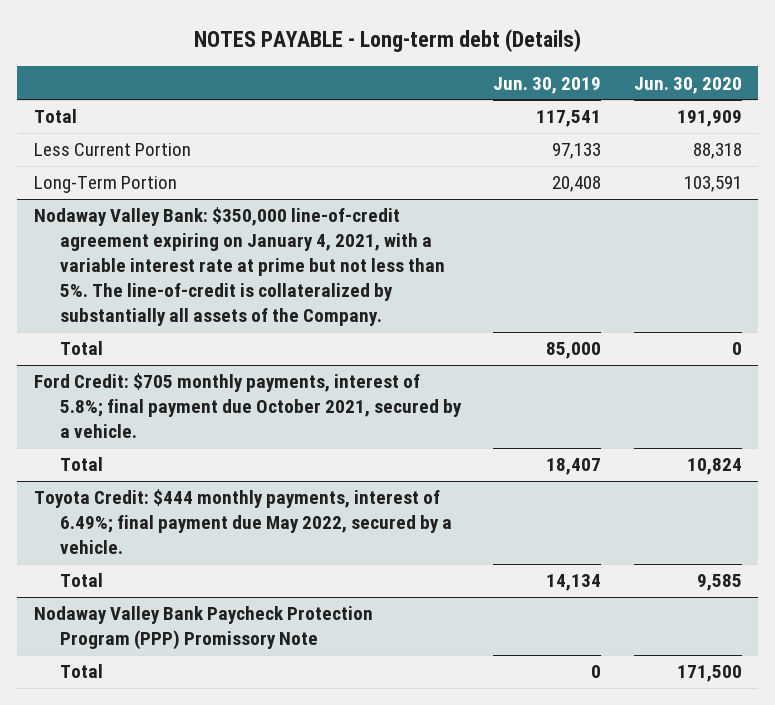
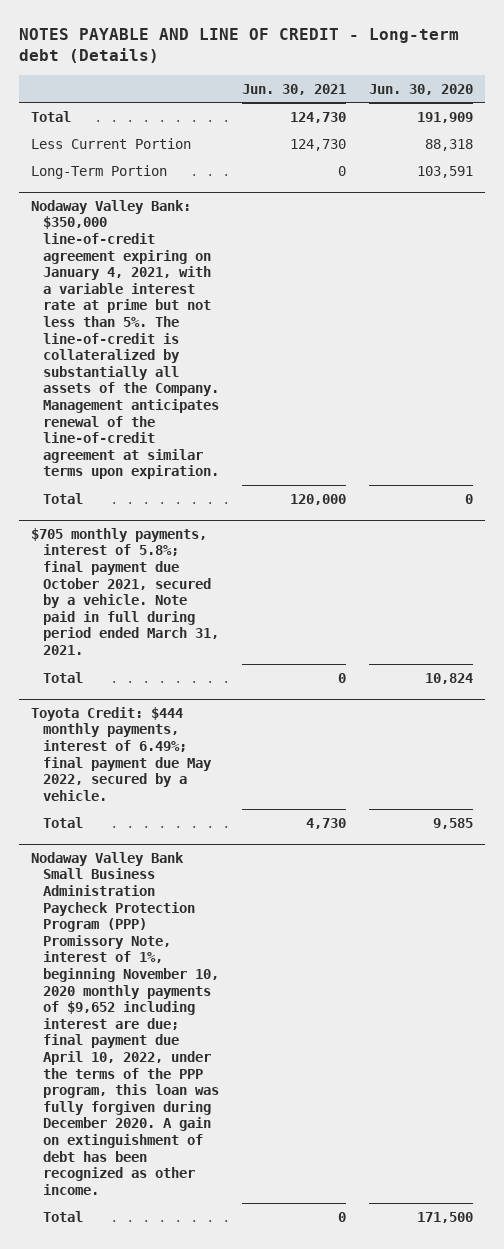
- NOTES PAYABLE - Long-term debt (Details)
+ NOTES PAYABLE AND LINE OF CREDIT - Long-term debt (Details)
- | Jun. 30, 2019 | Jun. 30, 2020
+ | Jun. 30, 2021 | Jun. 30, 2020
- Nodaway Valley Bank: $350,000 line-of-credit agreement expiring on January 4, 2021, with a variable interest rate at prime but not less than 5%. The line-of-credit is collateralized by substantially all assets of the Company.
+ Nodaway Valley Bank: $350,000 line-of-credit agreement expiring on January 4, 2021, with a variable interest rate at prime but not less than 5%. The line-of-credit is collateralized by substantially all assets of the Company. Management anticipates renewal of the line-of-credit agreement at similar terms upon expiration.
- Ford Credit: $705 monthly payments, interest of 5.8%; final payment due October 2021, secured by a vehicle.
+ $705 monthly payments, interest of 5.8%; final payment due October 2021, secured by a vehicle. Note paid in full during period ended March 31, 2021.
- Nodaway Valley Bank Paycheck Protection Program (PPP) Promissory Note
+ Nodaway Valley Bank Small Business Administration Paycheck Protection Program (PPP) Promissory Note, interest of 1%, beginning November 10, 2020 monthly payments of $9,652 including interest are due; final payment due April 10, 2022, under the terms of the PPP program, this loan was fully forgiven during December 2020. A gain on extinguishment of debt has been recognized as other income.

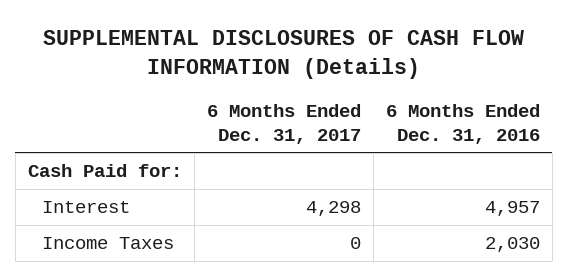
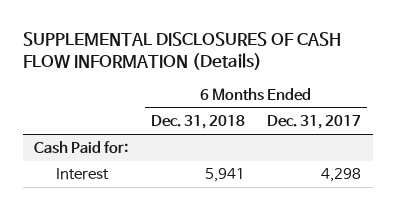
- | 6 Months Ended Dec. 31, 2017 | 6 Months Ended Dec. 31, 2016
+ | 6 Months Ended Dec. 31, 2018 | 6 Months Ended Dec. 31, 2017
- Income Taxes | 0 | 2,030

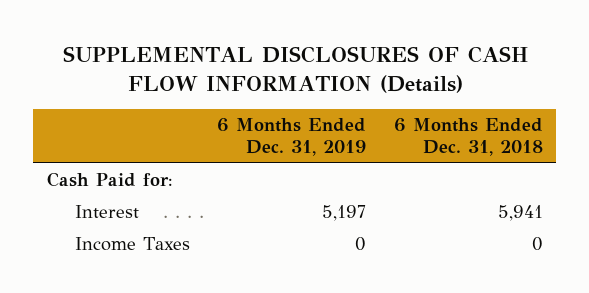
- | 6 Months Ended Dec. 31, 2018 | 6 Months Ended Dec. 31, 2017
+ | 6 Months Ended Dec. 31, 2019 | 6 Months Ended Dec. 31, 2018
+ Income Taxes | 0 | 0

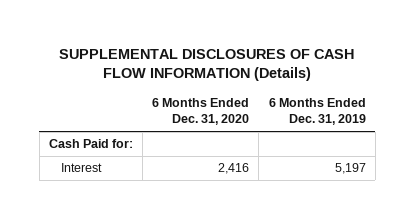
- | 6 Months Ended Dec. 31, 2019 | 6 Months Ended Dec. 31, 2018
+ | 6 Months Ended Dec. 31, 2020 | 6 Months Ended Dec. 31, 2019
- Income Taxes | 0 | 0

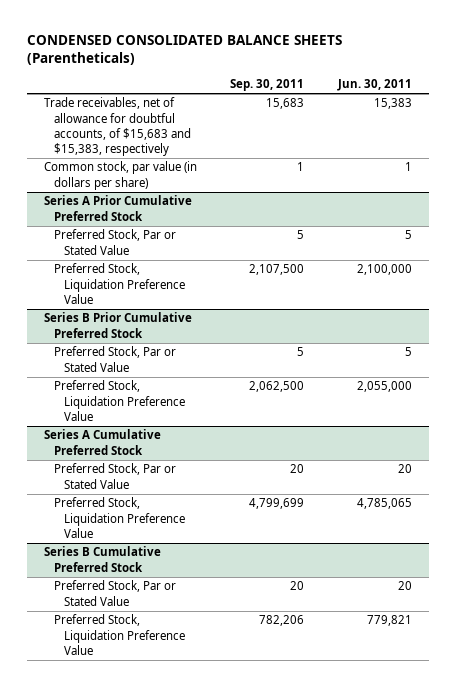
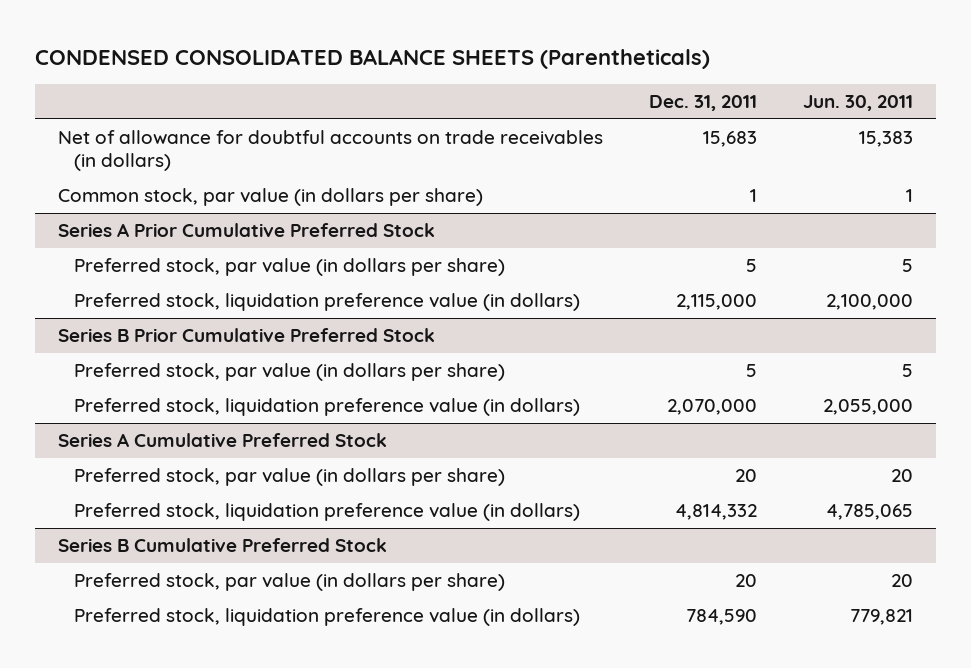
- | Sep. 30, 2011 | Jun. 30, 2011
+ | Dec. 31, 2011 | Jun. 30, 2011
- Trade receivables, net of allowance for doubtful accounts, of $15,683 and $15,383, respectively | 15,683 | 15,383
+ Net of allowance for doubtful accounts on trade receivables (in dollars) | 15,683 | 15,383
@ Series A Prior Cumulative Preferred Stock
- Preferred Stock, Par or Stated Value | 5 | 5
- Preferred Stock, Liquidation Preference Value | 2,107,500 | 2,100,000
+ Preferred stock, par value (in dollars per share) | 5 | 5
+ Preferred stock, liquidation preference value (in dollars) | 2,115,000 | 2,100,000
@ Series B Prior Cumulative Preferred Stock
- Preferred Stock, Par or Stated Value | 5 | 5
- Preferred Stock, Liquidation Preference Value | 2,062,500 | 2,055,000
+ Preferred stock, par value (in dollars per share) | 5 | 5
+ Preferred stock, liquidation preference value (in dollars) | 2,070,000 | 2,055,000
@ Series A Cumulative Preferred Stock
- Preferred Stock, Par or Stated Value | 20 | 20
- Preferred Stock, Liquidation Preference Value | 4,799,699 | 4,785,065
+ Preferred stock, par value (in dollars per share) | 20 | 20
+ Preferred stock, liquidation preference value (in dollars) | 4,814,332 | 4,785,065
@ Series B Cumulative Preferred Stock
- Preferred Stock, Par or Stated Value | 20 | 20
- Preferred Stock, Liquidation Preference Value | 782,206 | 779,821
+ Preferred stock, par value (in dollars per share) | 20 | 20
+ Preferred stock, liquidation preference value (in dollars) | 784,590 | 779,821

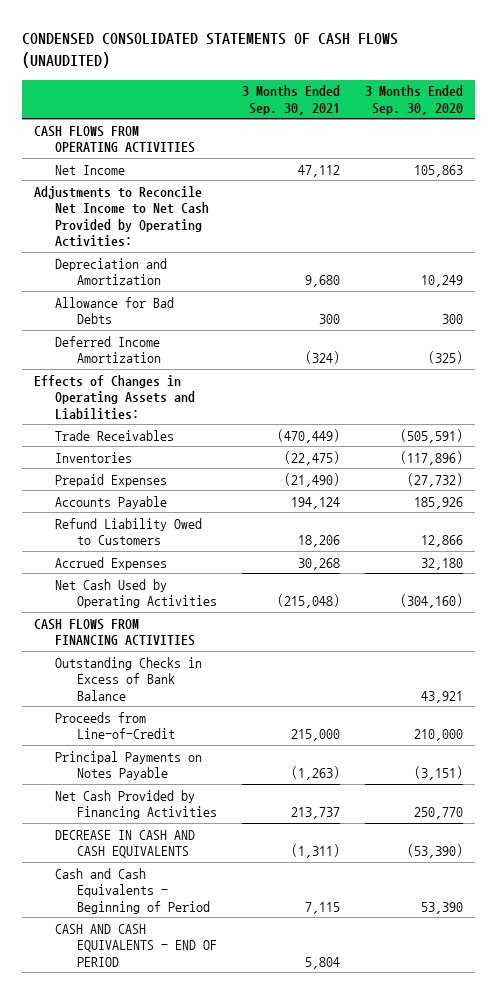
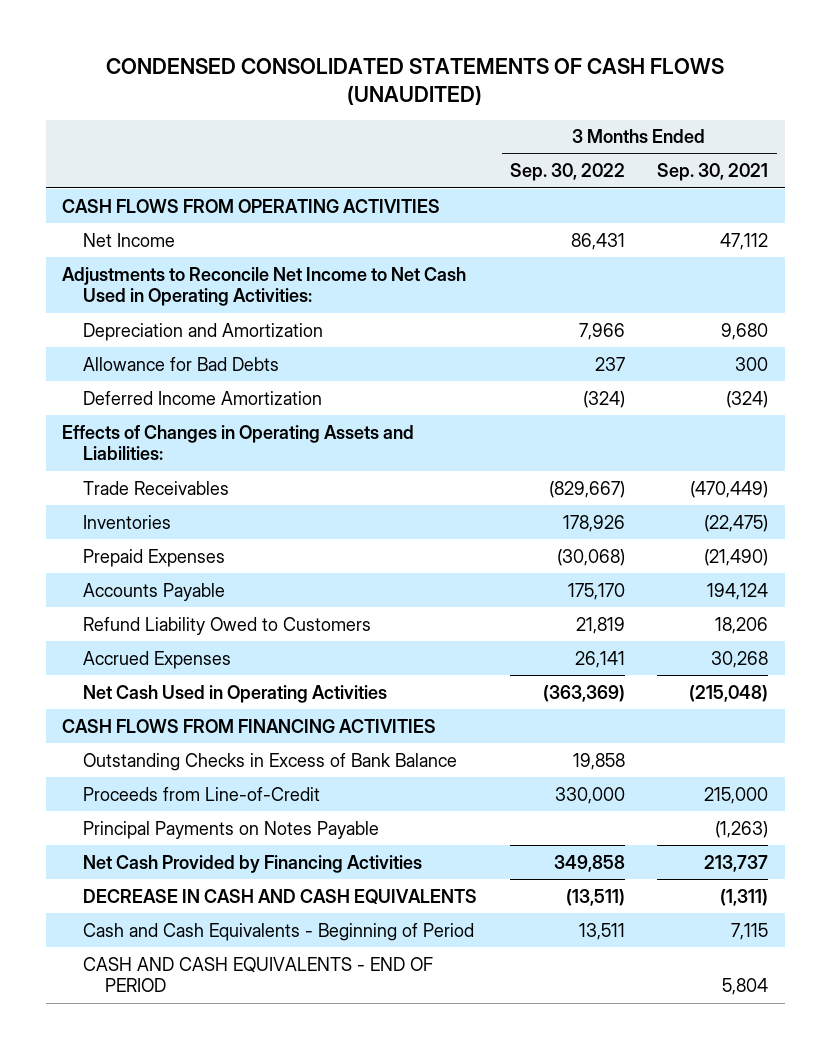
- | 3 Months Ended Sep. 30, 2021 | 3 Months Ended Sep. 30, 2020
+ | 3 Months Ended Sep. 30, 2022 | 3 Months Ended Sep. 30, 2021
- Adjustments to Reconcile Net Income to Net Cash Provided by Operating Activities:
+ Adjustments to Reconcile Net Income to Net Cash Used in Operating Activities:
- Net Cash Used by Operating Activities | (215,048) | (304,160)
+ Net Cash Used in Operating Activities | (363,369) | (215,048)

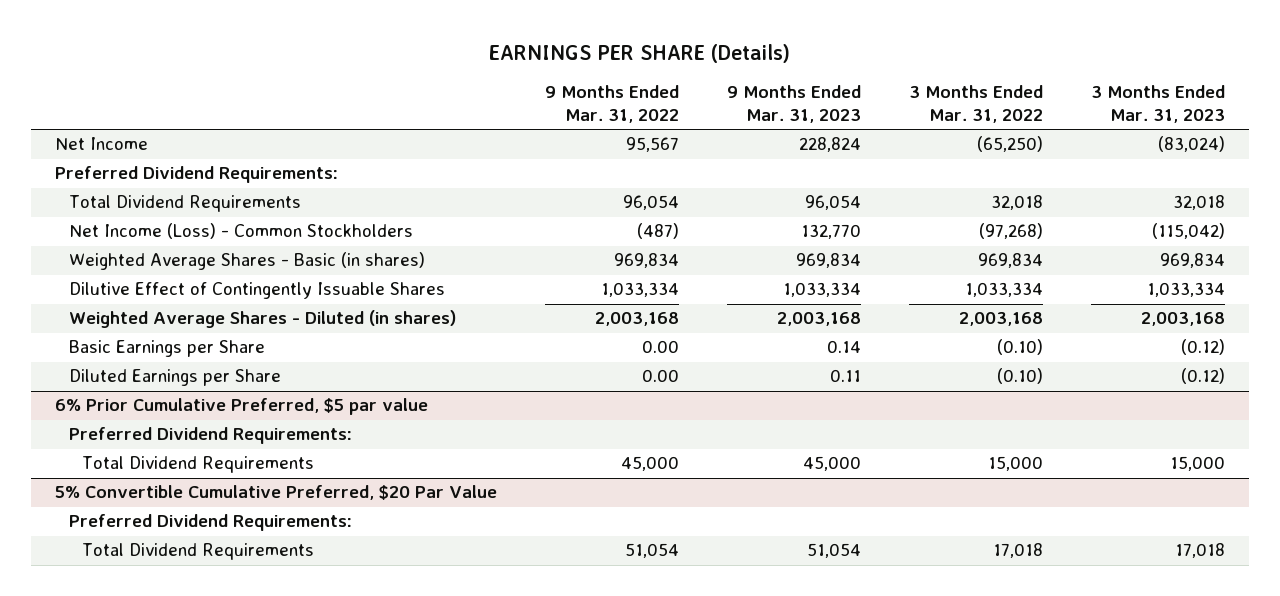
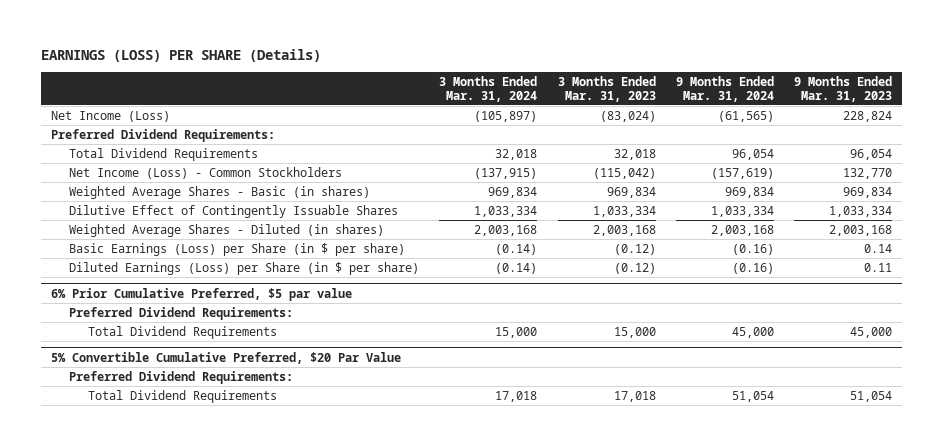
- EARNINGS PER SHARE (Details)
+ EARNINGS (LOSS) PER SHARE (Details)
- | 9 Months Ended Mar. 31, 2022 | 9 Months Ended Mar. 31, 2023 | 3 Months Ended Mar. 31, 2022 | 3 Months Ended Mar. 31, 2023
+ | 3 Months Ended Mar. 31, 2024 | 3 Months Ended Mar. 31, 2023 | 9 Months Ended Mar. 31, 2024 | 9 Months Ended Mar. 31, 2023
- Net Income | 95,567 | 228,824 | (65,250) | (83,024)
+ Net Income (Loss) | (105,897) | (83,024) | (61,565) | 228,824
- Basic Earnings per Share | 0.00 | 0.14 | (0.10) | (0.12)
- Diluted Earnings per Share | 0.00 | 0.11 | (0.10) | (0.12)
+ Basic Earnings (Loss) per Share (in $ per share) | (0.14) | (0.12) | (0.16) | 0.14
+ Diluted Earnings (Loss) per Share (in $ per share) | (0.14) | (0.12) | (0.16) | 0.11

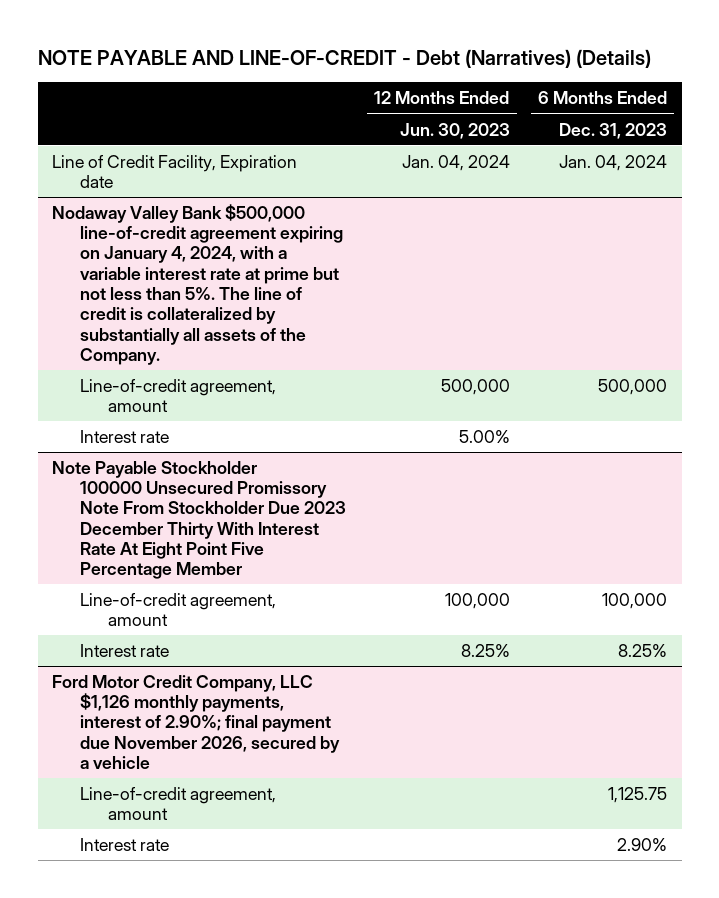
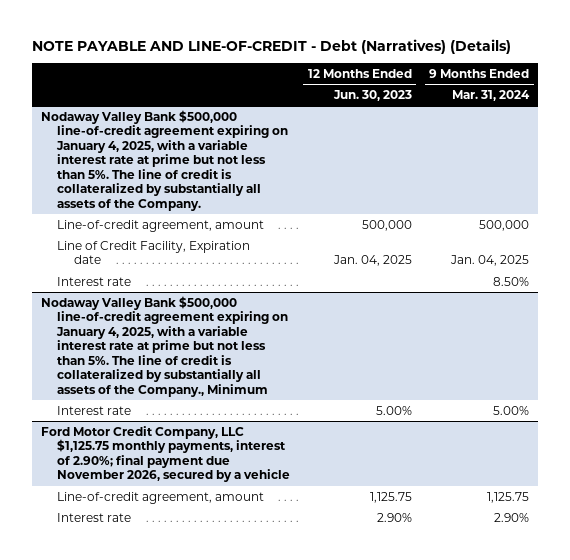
- | 12 Months Ended Jun. 30, 2023 | 6 Months Ended Dec. 31, 2023
+ | 12 Months Ended Jun. 30, 2023 | 9 Months Ended Mar. 31, 2024
- Line of Credit Facility, Expiration date | Jan. 04, 2024 | Jan. 04, 2024
- Nodaway Valley Bank $500,000 line-of-credit agreement expiring on January 4, 2024, with a variable interest rate at prime but not less than 5%. The line of credit is collateralized by substantially all assets of the Company.
+ Nodaway Valley Bank $500,000 line-of-credit agreement expiring on January 4, 2025, with a variable interest rate at prime but not less than 5%. The line of credit is collateralized by substantially all assets of the Company.
- Interest rate | 5.00% |
- Note Payable Stockholder 100000 Unsecured Promissory Note From Stockholder Due 2023 December Thirty With Interest Rate At Eight Point Five Percentage Member
- Line-of-credit agreement, amount | 100,000 | 100,000
- Interest rate | 8.25% | 8.25%
- Ford Motor Credit Company, LLC $1,126 monthly payments, interest of 2.90%; final payment due November 2026, secured by a vehicle
- Line-of-credit agreement, amount | | 1,125.75
+ Line of Credit Facility, Expiration date | Jan. 04, 2025 | Jan. 04, 2025
+ Nodaway Valley Bank $500,000 line-of-credit agreement expiring on January 4, 2025, with a variable interest rate at prime but not less than 5%. The line of credit is collateralized by substantially all assets of the Company., Minimum
+ Interest rate | 5.00% | 5.00%
+ Ford Motor Credit Company, LLC $1,125.75 monthly payments, interest of 2.90%; final payment due November 2026, secured by a vehicle
+ Line-of-credit agreement, amount | 1,125.75 | 1,125.75
+ Interest rate | 2.90% | 2.90%

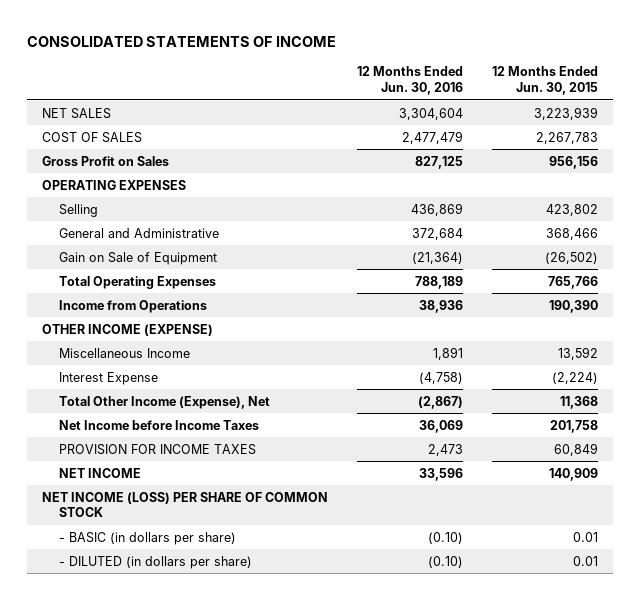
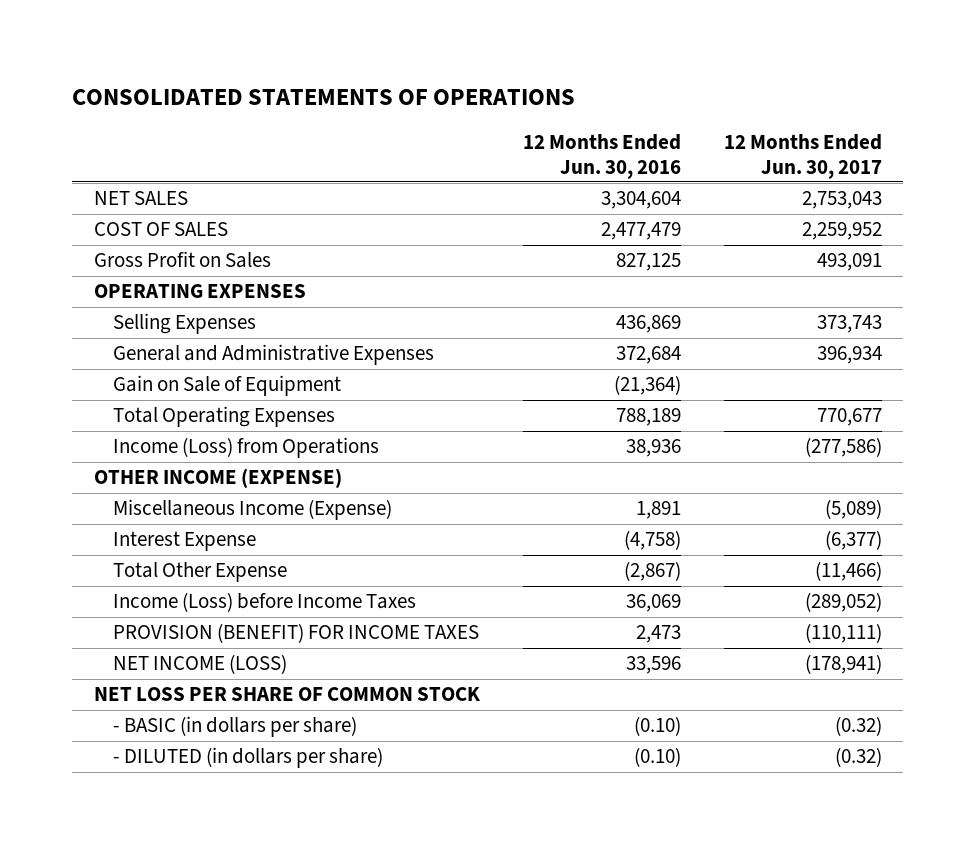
- CONSOLIDATED STATEMENTS OF INCOME
+ CONSOLIDATED STATEMENTS OF OPERATIONS
- | 12 Months Ended Jun. 30, 2016 | 12 Months Ended Jun. 30, 2015
+ | 12 Months Ended Jun. 30, 2016 | 12 Months Ended Jun. 30, 2017
- Selling | 436,869 | 423,802
- General and Administrative | 372,684 | 368,466
+ Selling Expenses | 436,869 | 373,743
+ General and Administrative Expenses | 372,684 | 396,934
- Income from Operations | 38,936 | 190,390
+ Income (Loss) from Operations | 38,936 | (277,586)
- Miscellaneous Income | 1,891 | 13,592
+ Miscellaneous Income (Expense) | 1,891 | (5,089)
- Total Other Income (Expense), Net | (2,867) | 11,368
- Net Income before Income Taxes | 36,069 | 201,758
- PROVISION FOR INCOME TAXES | 2,473 | 60,849
- NET INCOME | 33,596 | 140,909
- NET INCOME (LOSS) PER SHARE OF COMMON STOCK
+ Total Other Expense | (2,867) | (11,466)
+ Income (Loss) before Income Taxes | 36,069 | (289,052)
+ PROVISION (BENEFIT) FOR INCOME TAXES | 2,473 | (110,111)
+ NET INCOME (LOSS) | 33,596 | (178,941)
+ NET LOSS PER SHARE OF COMMON STOCK

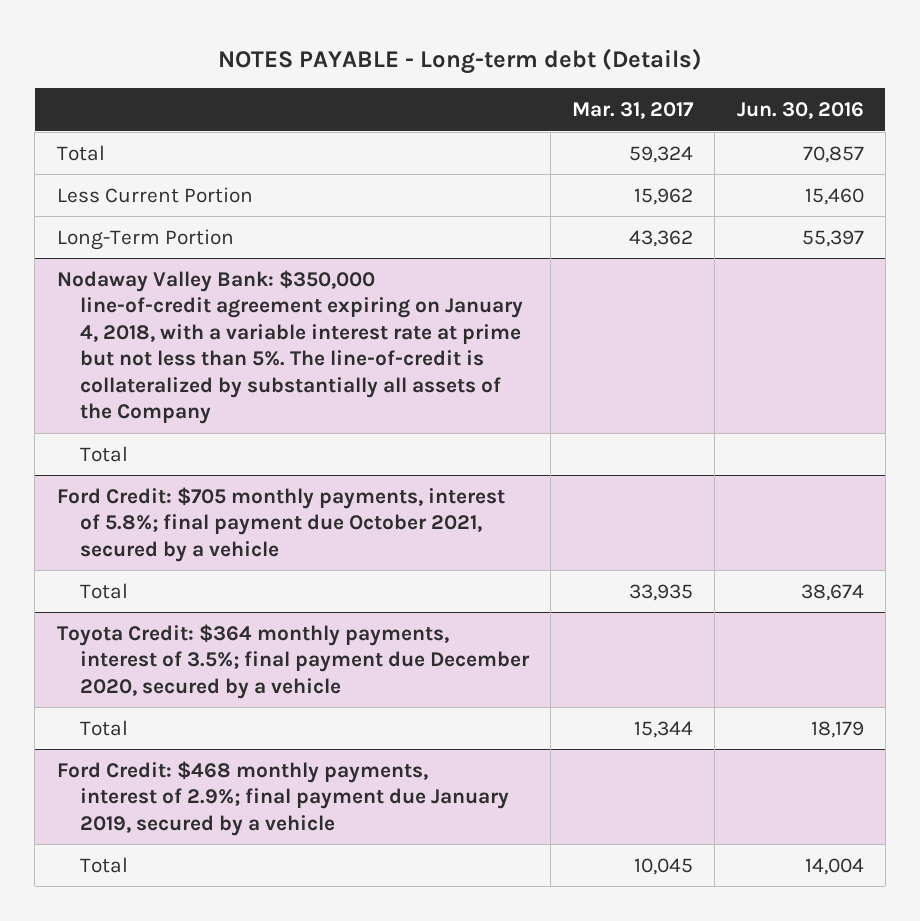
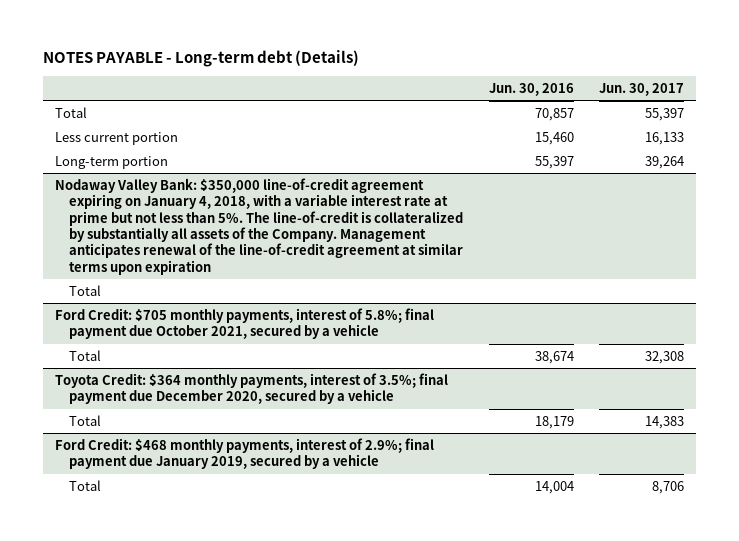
- | Mar. 31, 2017 | Jun. 30, 2016
+ | Jun. 30, 2016 | Jun. 30, 2017
- Less Current Portion | 15,962 | 15,460
- Long-Term Portion | 43,362 | 55,397
- Nodaway Valley Bank: $350,000 line-of-credit agreement expiring on January 4, 2018, with a variable interest rate at prime but not less than 5%. The line-of-credit is collateralized by substantially all assets of the Company
+ Less current portion | 15,460 | 16,133
+ Long-term portion | 55,397 | 39,264
+ Nodaway Valley Bank: $350,000 line-of-credit agreement expiring on January 4, 2018, with a variable interest rate at prime but not less than 5%. The line-of-credit is collateralized by substantially all assets of the Company. Management anticipates renewal of the line-of-credit agreement at similar terms upon expiration

